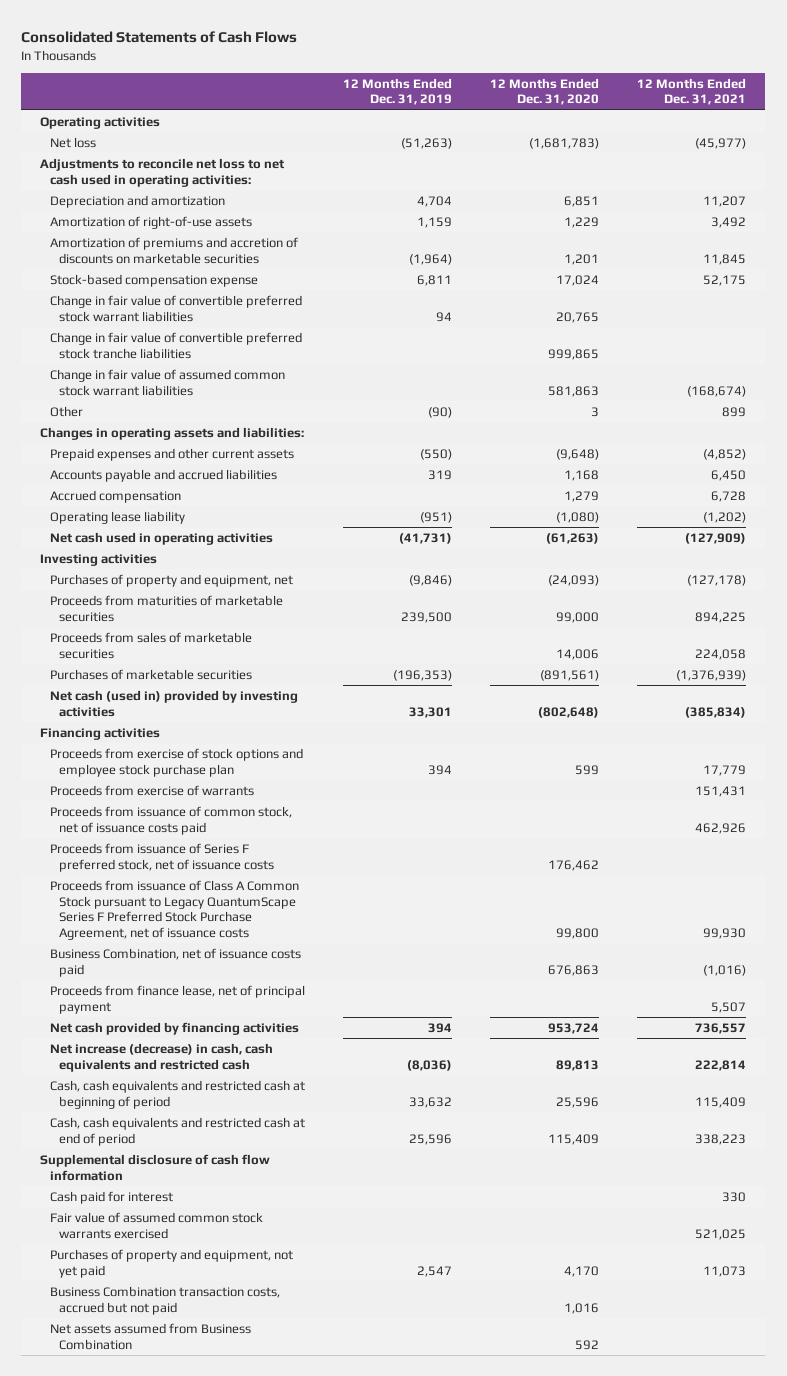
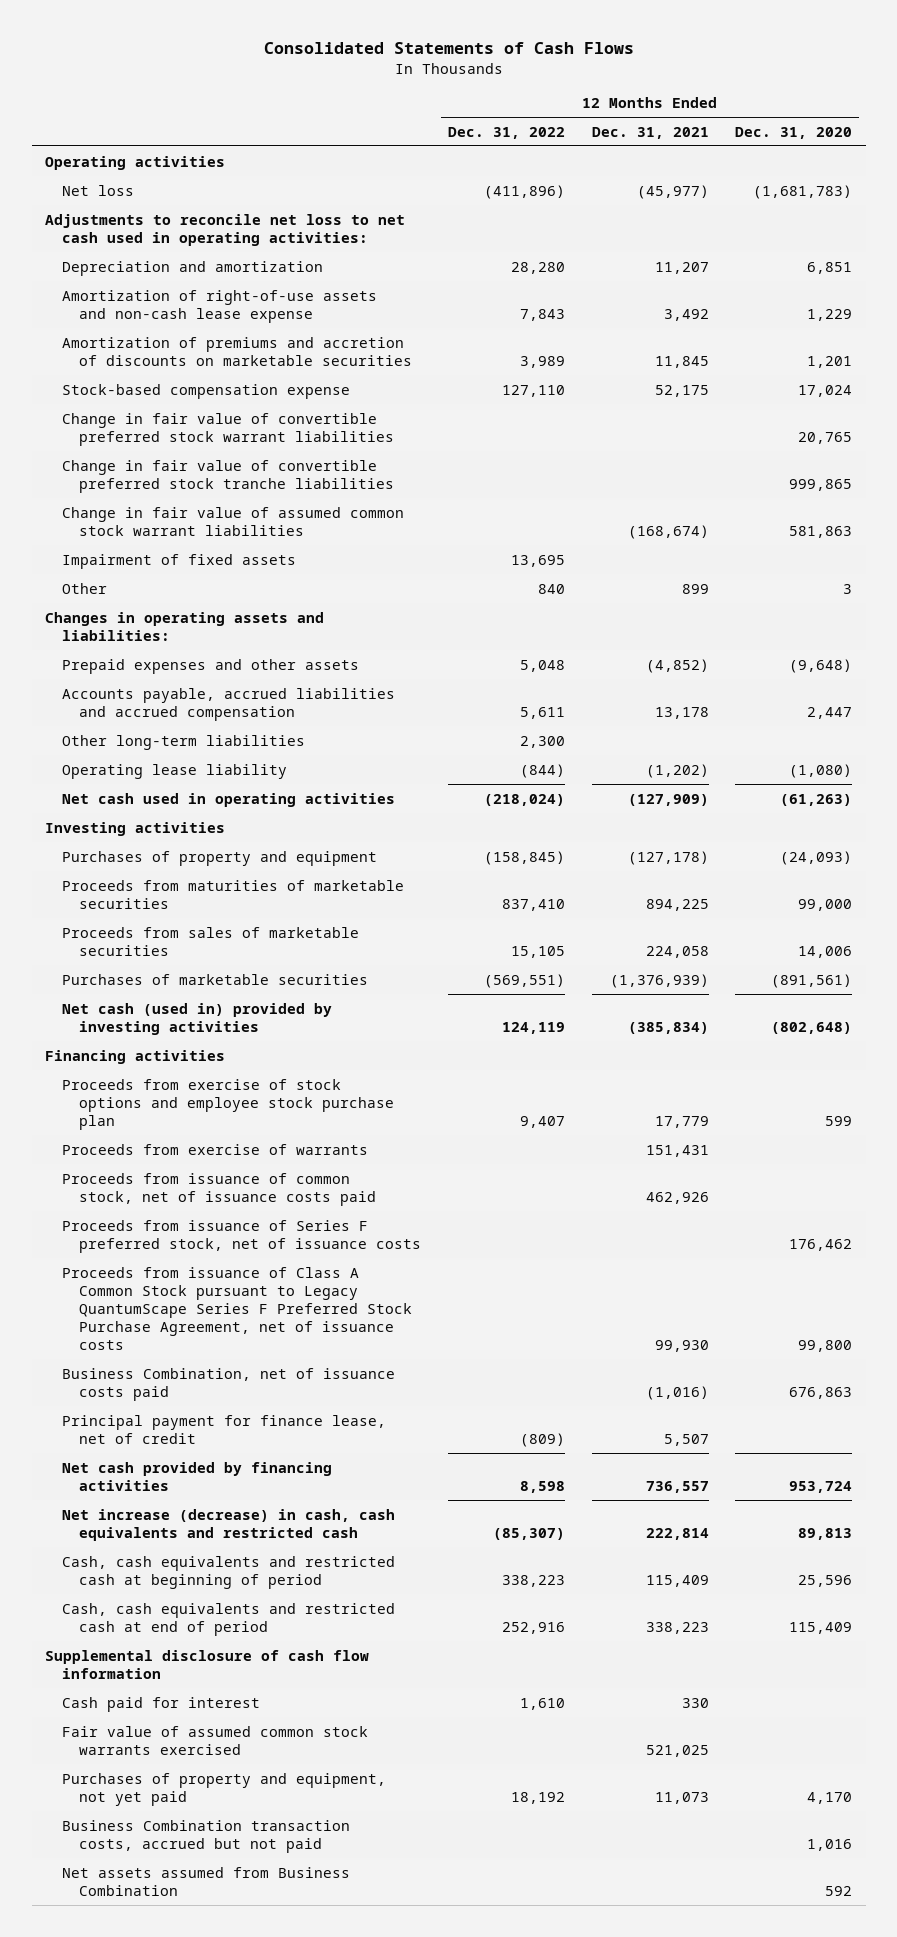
- | 12 Months Ended Dec. 31, 2019 | 12 Months Ended Dec. 31, 2020 | 12 Months Ended Dec. 31, 2021
+ | 12 Months Ended Dec. 31, 2022 | 12 Months Ended Dec. 31, 2021 | 12 Months Ended Dec. 31, 2020
- Amortization of right-of-use assets | 1,159 | 1,229 | 3,492
+ Amortization of right-of-use assets and non-cash lease expense | 7,843 | 3,492 | 1,229
+ Impairment of fixed assets | 13,695 | |
- Prepaid expenses and other current assets | (550) | (9,648) | (4,852)
- Accounts payable and accrued liabilities | 319 | 1,168 | 6,450
- Accrued compensation | | 1,279 | 6,728
+ Prepaid expenses and other assets | 5,048 | (4,852) | (9,648)
+ Accounts payable, accrued liabilities and accrued compensation | 5,611 | 13,178 | 2,447
+ Other long-term liabilities | 2,300 | |
- Purchases of property and equipment, net | (9,846) | (24,093) | (127,178)
+ Purchases of property and equipment | (158,845) | (127,178) | (24,093)
- Proceeds from finance lease, net of principal payment | | | 5,507
+ Principal payment for finance lease, net of credit | (809) | 5,507 |

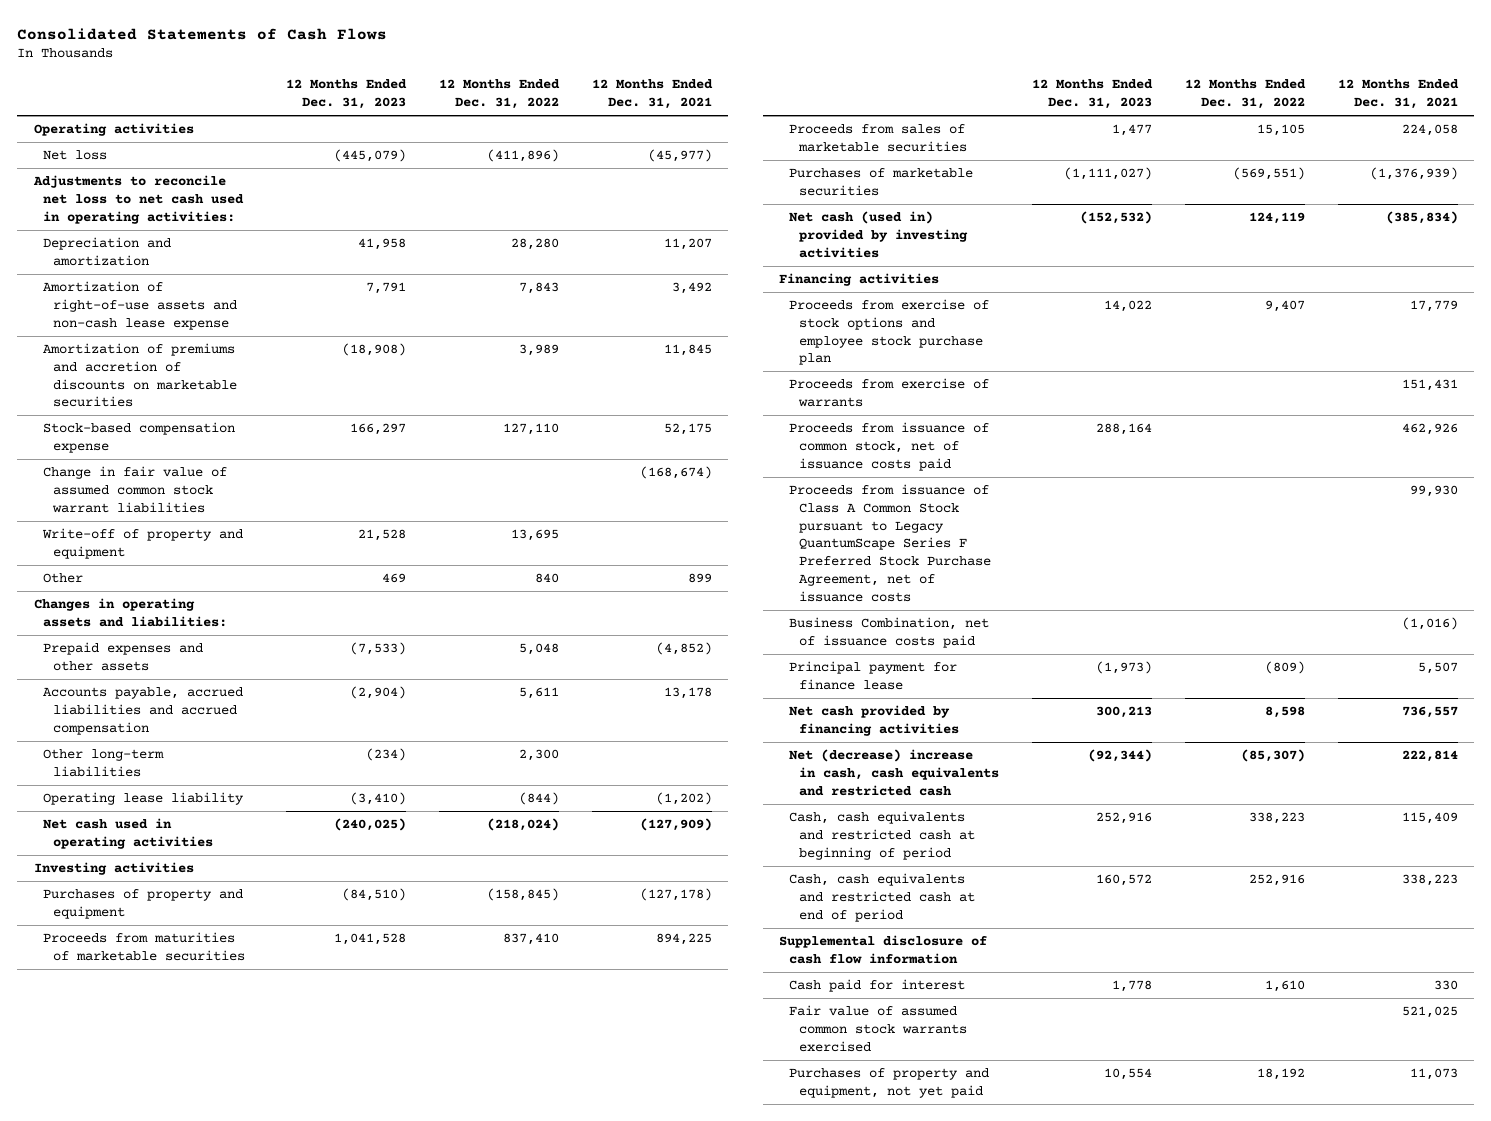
- | 12 Months Ended Dec. 31, 2022 | 12 Months Ended Dec. 31, 2021 | 12 Months Ended Dec. 31, 2020
+ | 12 Months Ended Dec. 31, 2023 | 12 Months Ended Dec. 31, 2022 | 12 Months Ended Dec. 31, 2021
- Change in fair value of convertible preferred stock warrant liabilities | | | 20,765
- Change in fair value of convertible preferred stock tranche liabilities | | | 999,865
- Impairment of fixed assets | 13,695 | |
+ Write-off of property and equipment | 21,528 | 13,695 |
- Proceeds from issuance of Series F preferred stock, net of issuance costs | | | 176,462
- Principal payment for finance lease, net of credit | (809) | 5,507 |
+ Principal payment for finance lease | (1,973) | (809) | 5,507
- Net increase (decrease) in cash, cash equivalents and restricted cash | (85,307) | 222,814 | 89,813
+ Net (decrease) increase in cash, cash equivalents and restricted cash | (92,344) | (85,307) | 222,814
- Business Combination transaction costs, accrued but not paid | | | 1,016
- Net assets assumed from Business Combination | | | 592

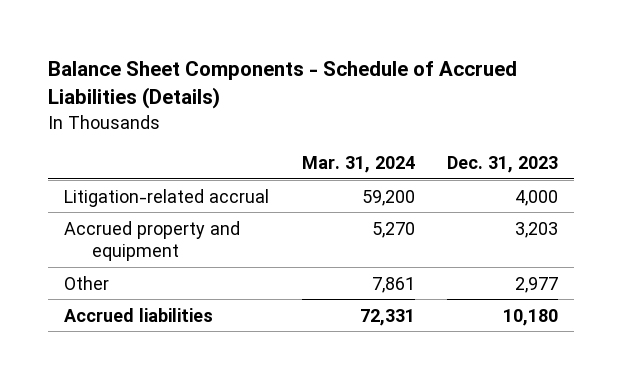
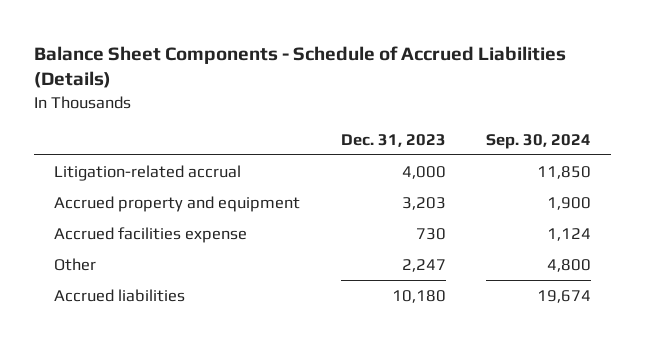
- | Mar. 31, 2024 | Dec. 31, 2023
+ | Dec. 31, 2023 | Sep. 30, 2024
- Other | 7,861 | 2,977
+ Accrued facilities expense | 730 | 1,124
+ Other | 2,247 | 4,800

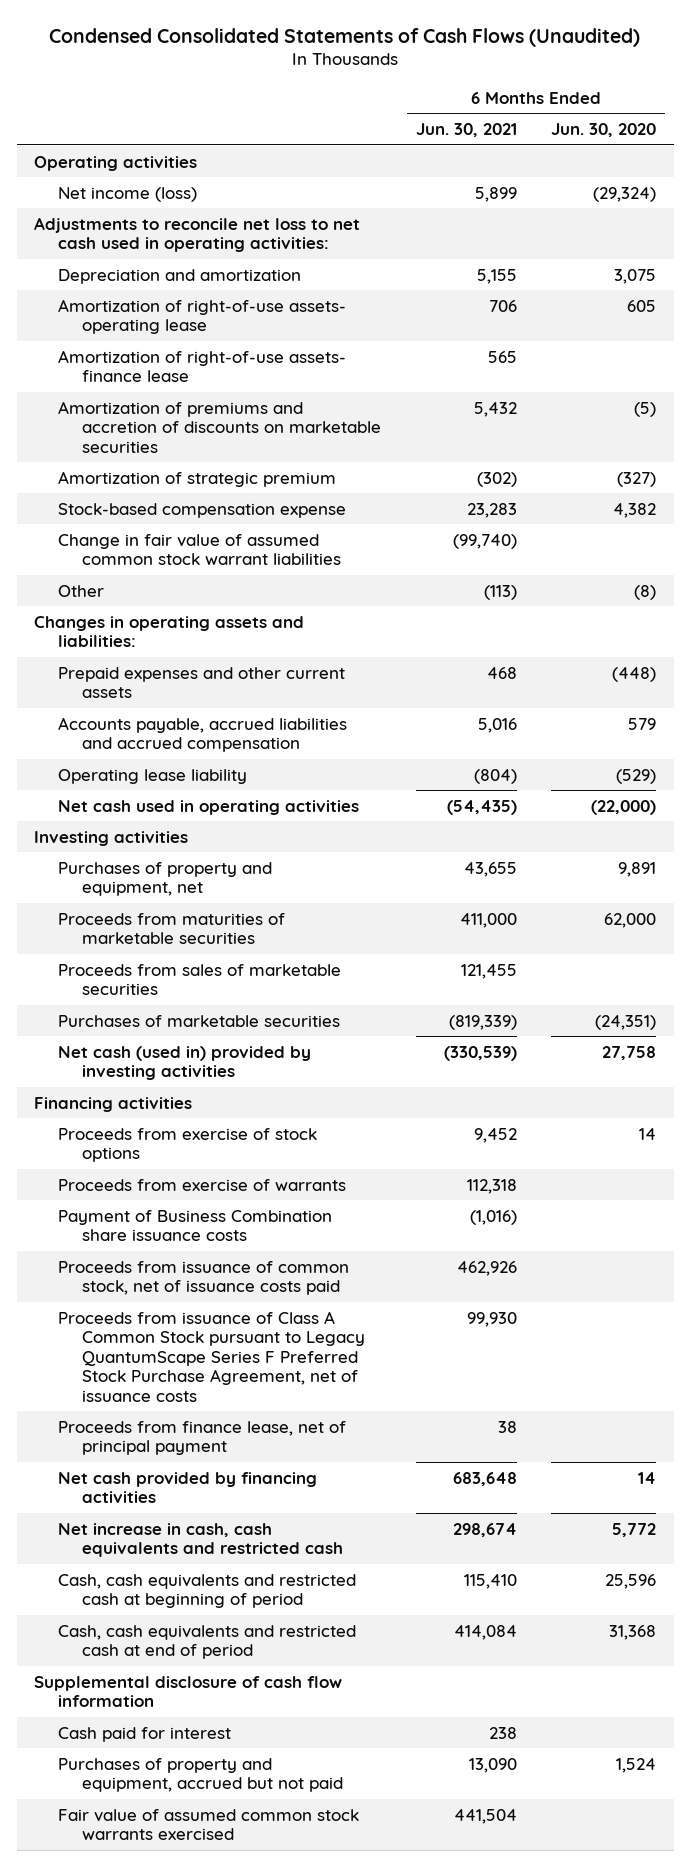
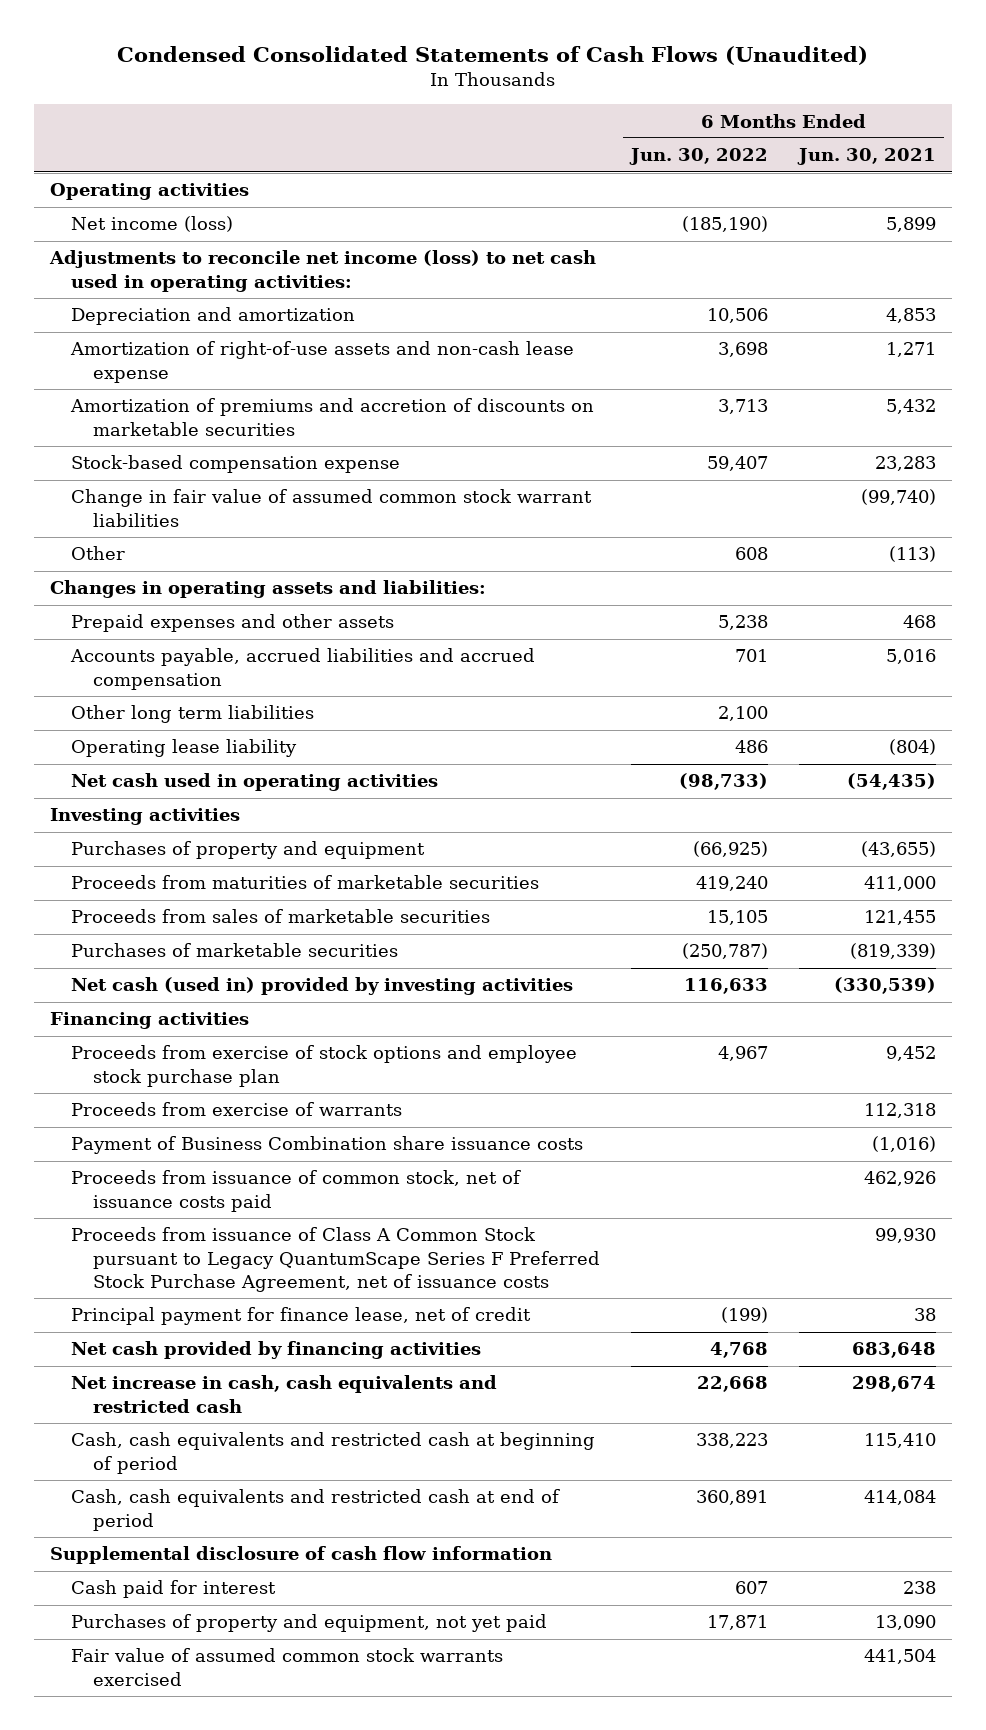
- | 6 Months Ended Jun. 30, 2021 | 6 Months Ended Jun. 30, 2020
+ | 6 Months Ended Jun. 30, 2022 | 6 Months Ended Jun. 30, 2021
- Adjustments to reconcile net loss to net cash used in operating activities:
- Depreciation and amortization | 5,155 | 3,075
- Amortization of right-of-use assets- operating lease | 706 | 605
- Amortization of right-of-use assets- finance lease | 565 |
+ Adjustments to reconcile net income (loss) to net cash used in operating activities:
+ Depreciation and amortization | 10,506 | 4,853
+ Amortization of right-of-use assets and non-cash lease expense | 3,698 | 1,271
- Amortization of strategic premium | (302) | (327)
- Prepaid expenses and other current assets | 468 | (448)
+ Prepaid expenses and other assets | 5,238 | 468
+ Other long term liabilities | 2,100 |
- Purchases of property and equipment, net | 43,655 | 9,891
+ Purchases of property and equipment | (66,925) | (43,655)
- Proceeds from exercise of stock options | 9,452 | 14
+ Proceeds from exercise of stock options and employee stock purchase plan | 4,967 | 9,452
- Proceeds from finance lease, net of principal payment | 38 |
+ Principal payment for finance lease, net of credit | (199) | 38
- Purchases of property and equipment, accrued but not paid | 13,090 | 1,524
+ Purchases of property and equipment, not yet paid | 17,871 | 13,090

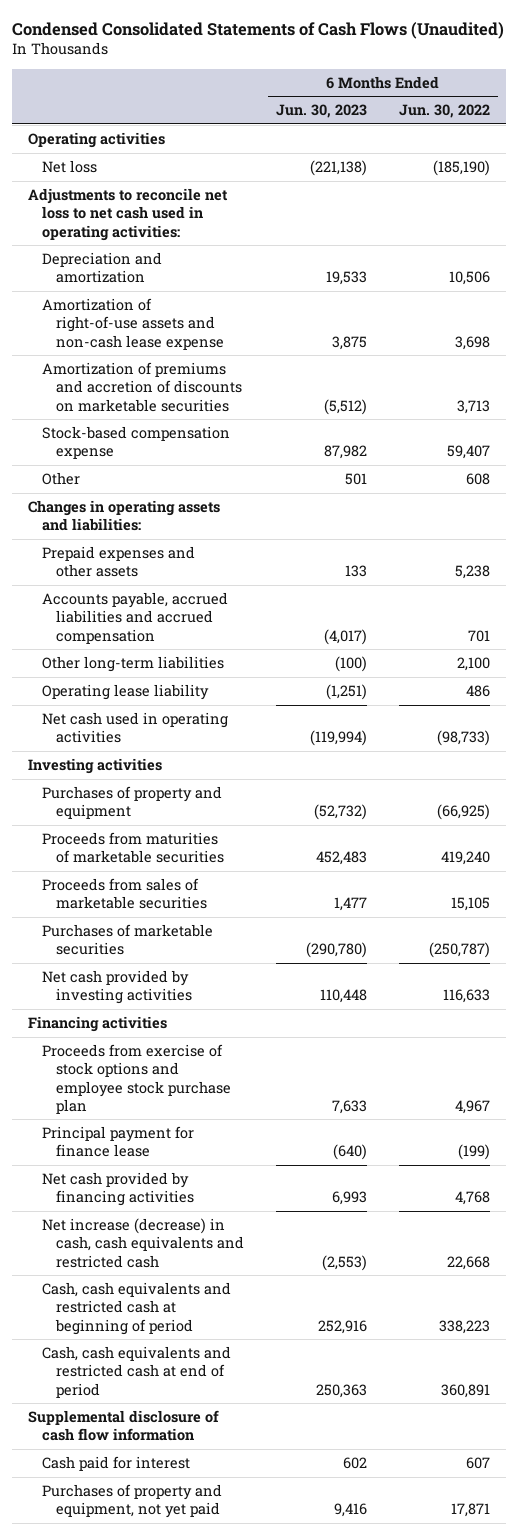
- | 6 Months Ended Jun. 30, 2022 | 6 Months Ended Jun. 30, 2021
+ | 6 Months Ended Jun. 30, 2023 | 6 Months Ended Jun. 30, 2022
- Net income (loss) | (185,190) | 5,899
- Adjustments to reconcile net income (loss) to net cash used in operating activities:
+ Net loss | (221,138) | (185,190)
+ Adjustments to reconcile net loss to net cash used in operating activities:
- Change in fair value of assumed common stock warrant liabilities | | (99,740)
- Other long term liabilities | 2,100 |
+ Other long-term liabilities | (100) | 2,100
- Net cash (used in) provided by investing activities | 116,633 | (330,539)
+ Net cash provided by investing activities | 110,448 | 116,633
- Proceeds from exercise of warrants | | 112,318
- Payment of Business Combination share issuance costs | | (1,016)
- Proceeds from issuance of common stock, net of issuance costs paid | | 462,926
- Proceeds from issuance of Class A Common Stock pursuant to Legacy QuantumScape Series F Preferred Stock Purchase Agreement, net of issuance costs | | 99,930
- Principal payment for finance lease, net of credit | (199) | 38
+ Principal payment for finance lease | (640) | (199)
- Net increase in cash, cash equivalents and restricted cash | 22,668 | 298,674
+ Net increase (decrease) in cash, cash equivalents and restricted cash | (2,553) | 22,668
- Fair value of assumed common stock warrants exercised | | 441,504

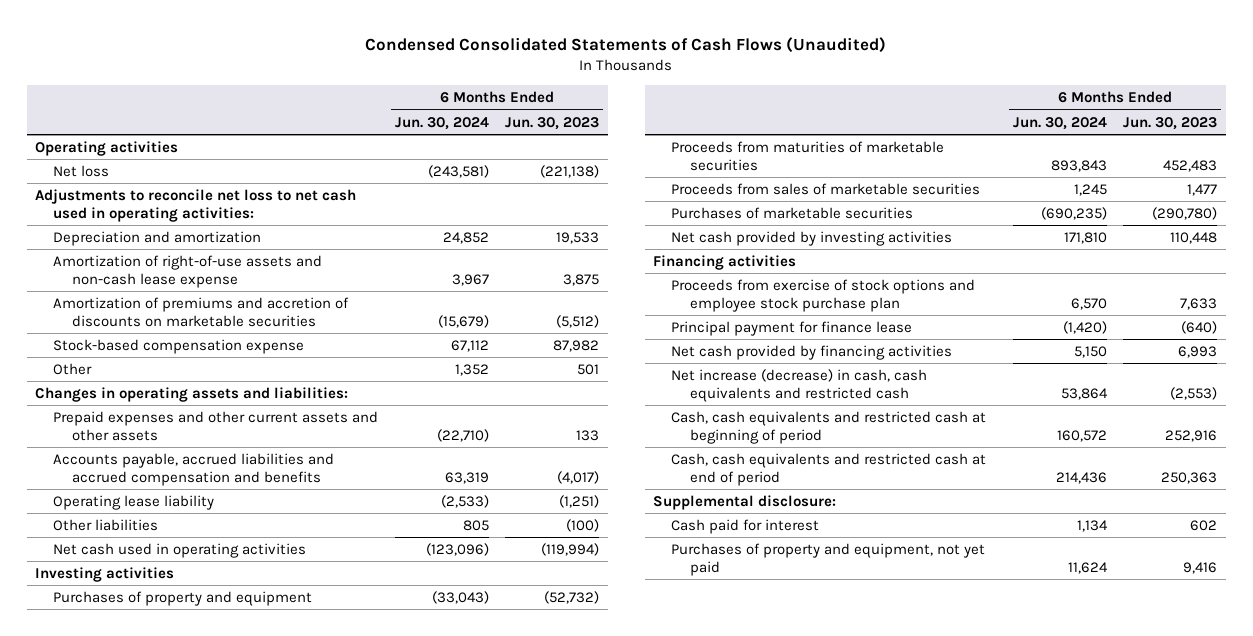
- | 6 Months Ended Jun. 30, 2023 | 6 Months Ended Jun. 30, 2022
+ | 6 Months Ended Jun. 30, 2024 | 6 Months Ended Jun. 30, 2023
- Prepaid expenses and other assets | 133 | 5,238
- Accounts payable, accrued liabilities and accrued compensation | (4,017) | 701
- Other long-term liabilities | (100) | 2,100
+ Prepaid expenses and other current assets and other assets | (22,710) | 133
+ Accounts payable, accrued liabilities and accrued compensation and benefits | 63,319 | (4,017)
+ Other liabilities | 805 | (100)
- Supplemental disclosure of cash flow information
+ Supplemental disclosure:

